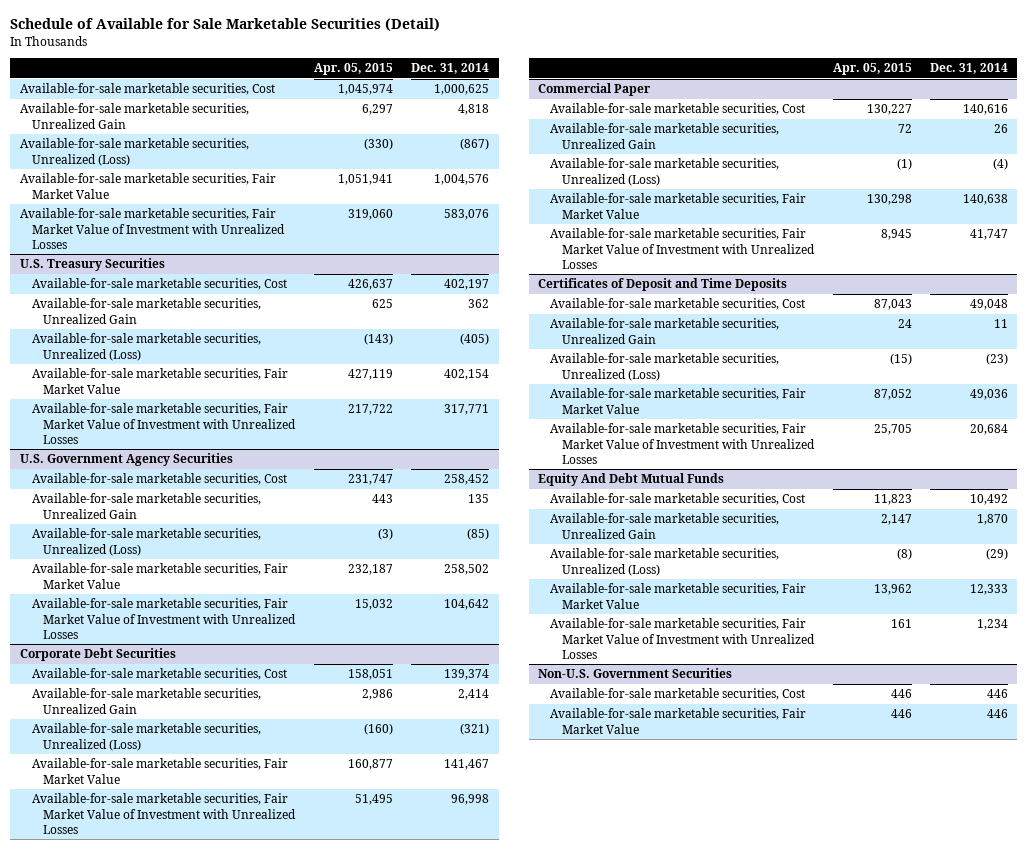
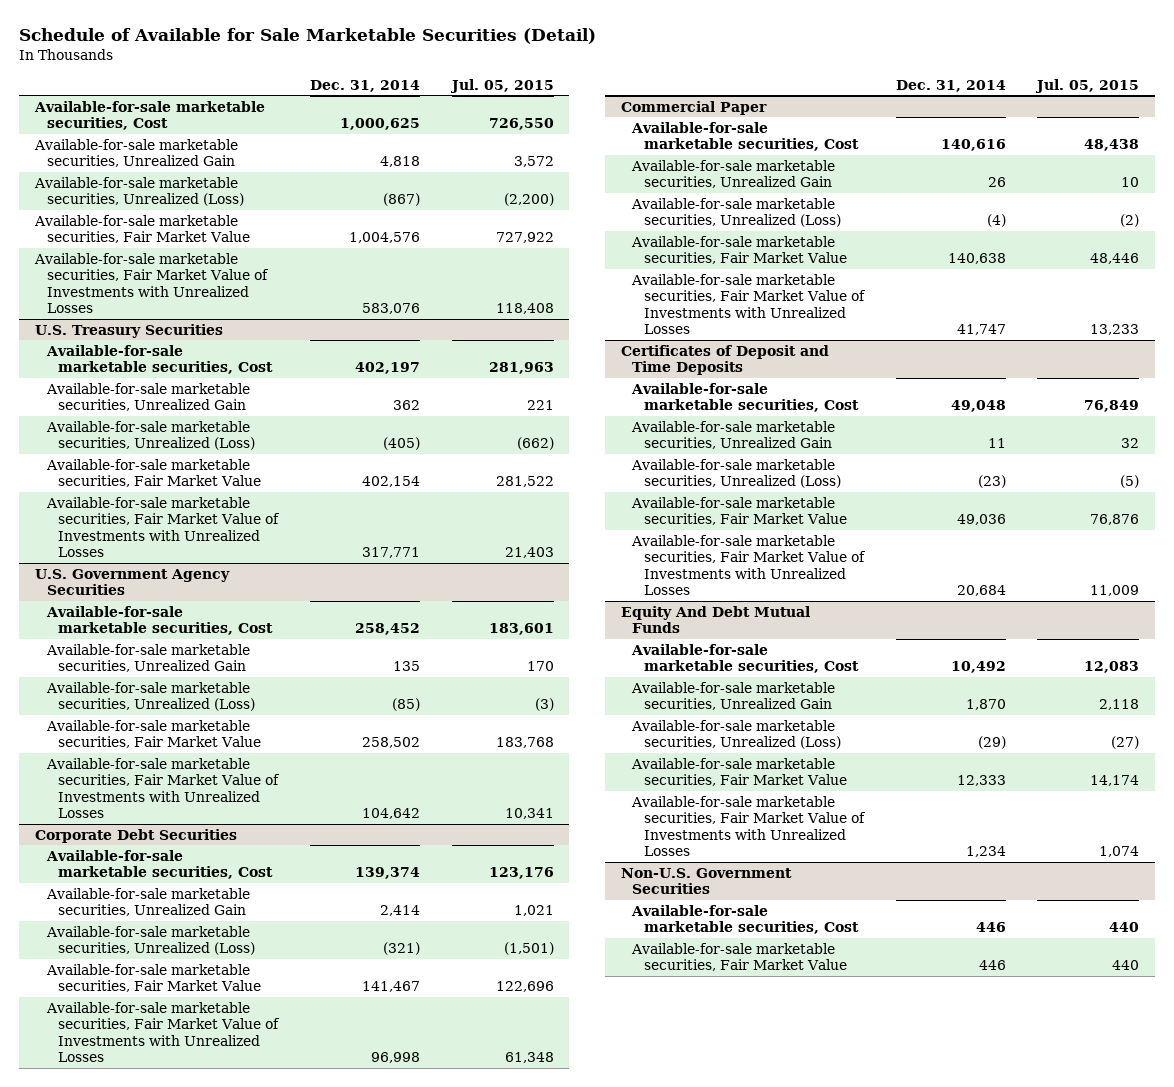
- | Apr. 05, 2015 | Dec. 31, 2014
+ | Dec. 31, 2014 | Jul. 05, 2015
- Available-for-sale marketable securities, Fair Market Value of Investment with Unrealized Losses | 319,060 | 583,076
+ Available-for-sale marketable securities, Fair Market Value of Investments with Unrealized Losses | 583,076 | 118,408
@ U.S. Treasury Securities
- Available-for-sale marketable securities, Fair Market Value of Investment with Unrealized Losses | 217,722 | 317,771
+ Available-for-sale marketable securities, Fair Market Value of Investments with Unrealized Losses | 317,771 | 21,403
@ U.S. Government Agency Securities
- Available-for-sale marketable securities, Fair Market Value of Investment with Unrealized Losses | 15,032 | 104,642
+ Available-for-sale marketable securities, Fair Market Value of Investments with Unrealized Losses | 104,642 | 10,341
@ Corporate Debt Securities
- Available-for-sale marketable securities, Fair Market Value of Investment with Unrealized Losses | 51,495 | 96,998
+ Available-for-sale marketable securities, Fair Market Value of Investments with Unrealized Losses | 96,998 | 61,348
@ Commercial Paper
- Available-for-sale marketable securities, Fair Market Value of Investment with Unrealized Losses | 8,945 | 41,747
+ Available-for-sale marketable securities, Fair Market Value of Investments with Unrealized Losses | 41,747 | 13,233
@ Certificates of Deposit and Time Deposits
- Available-for-sale marketable securities, Fair Market Value of Investment with Unrealized Losses | 25,705 | 20,684
+ Available-for-sale marketable securities, Fair Market Value of Investments with Unrealized Losses | 20,684 | 11,009
@ Equity And Debt Mutual Funds
- Available-for-sale marketable securities, Fair Market Value of Investment with Unrealized Losses | 161 | 1,234
+ Available-for-sale marketable securities, Fair Market Value of Investments with Unrealized Losses | 1,234 | 1,074

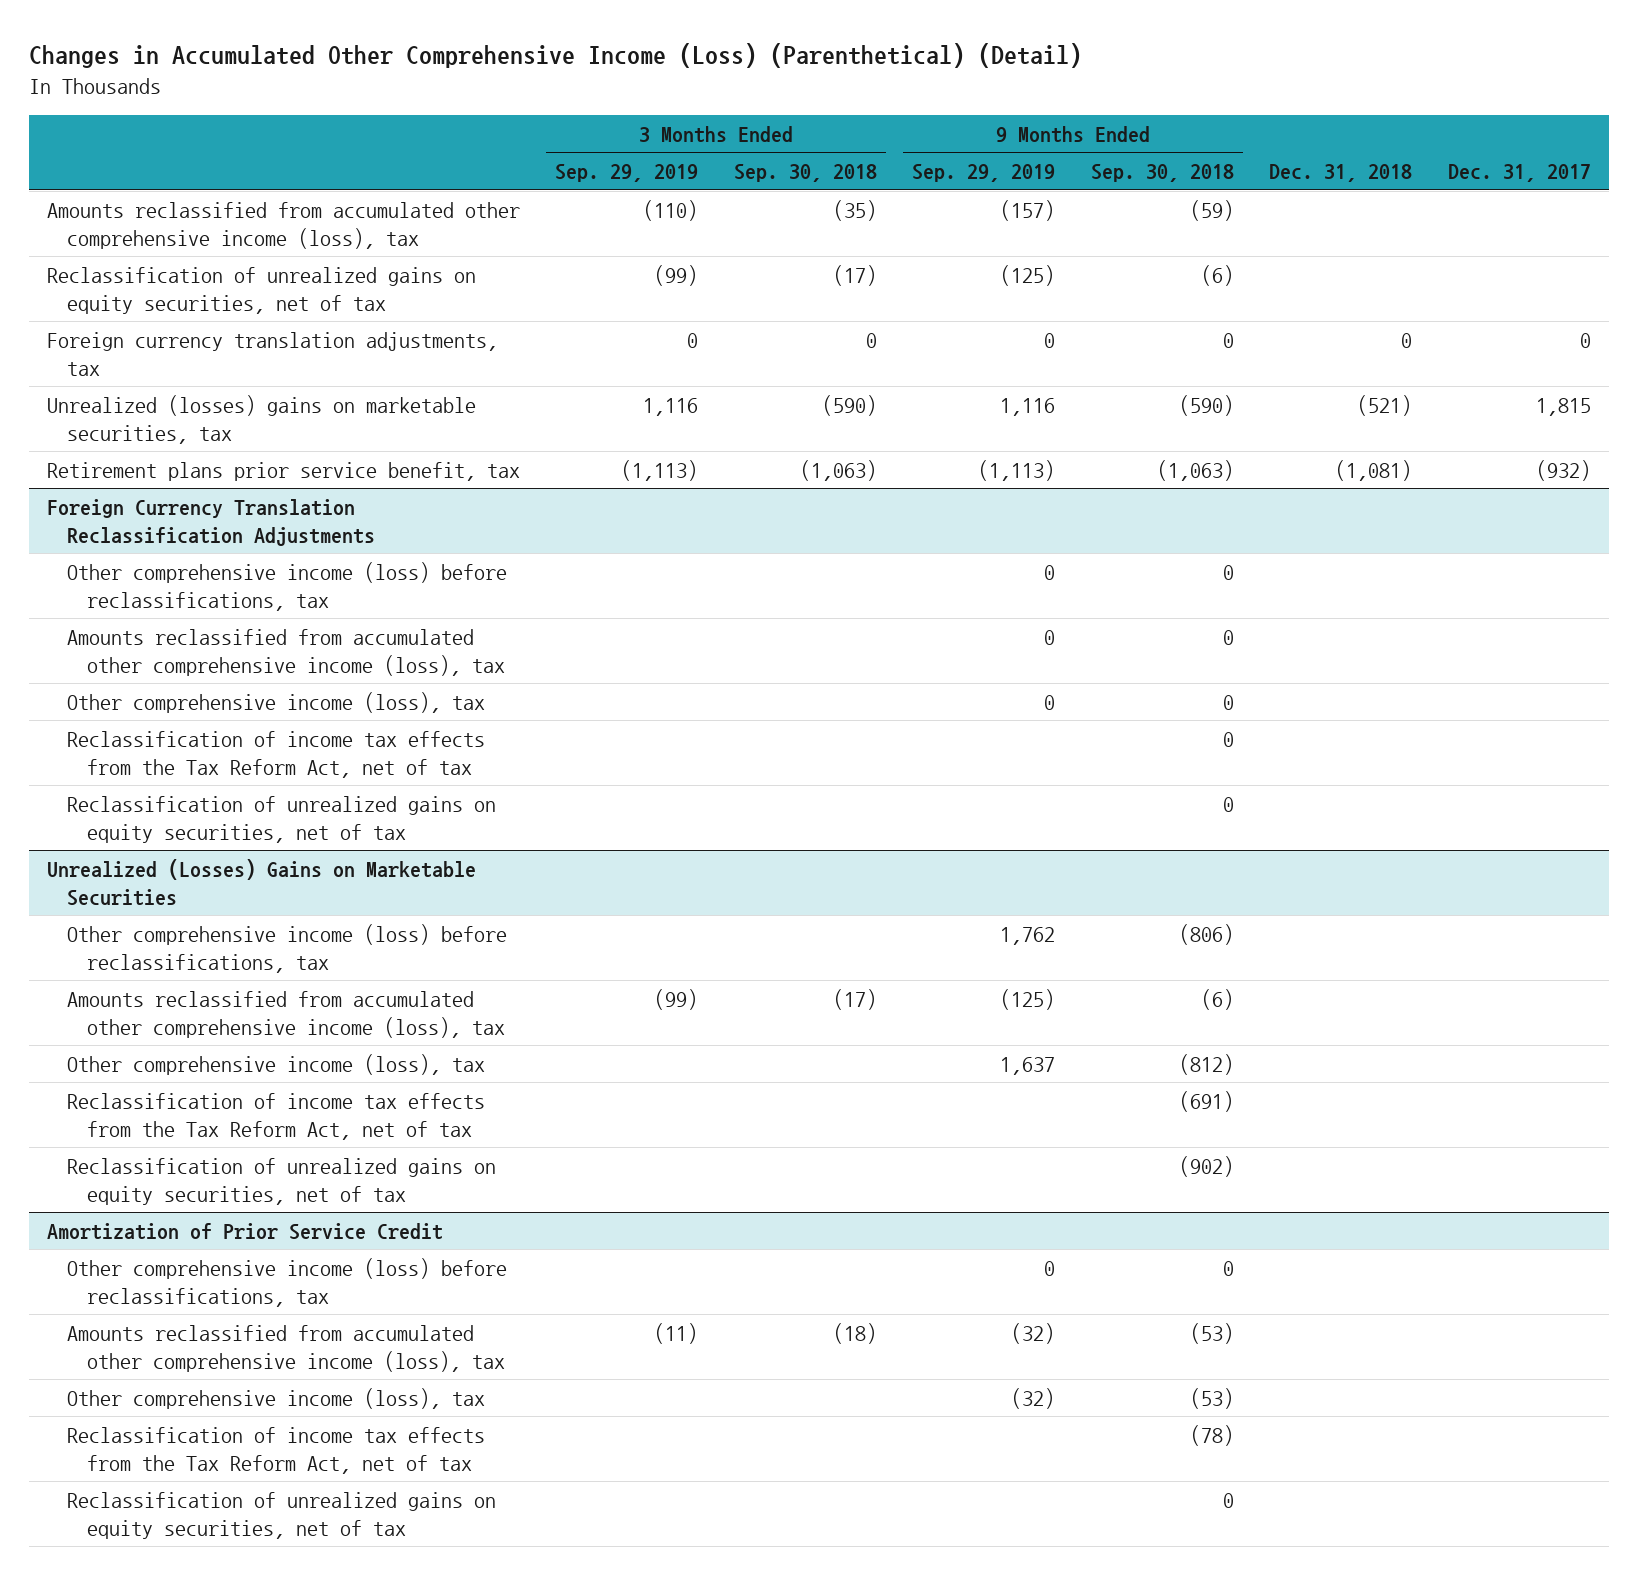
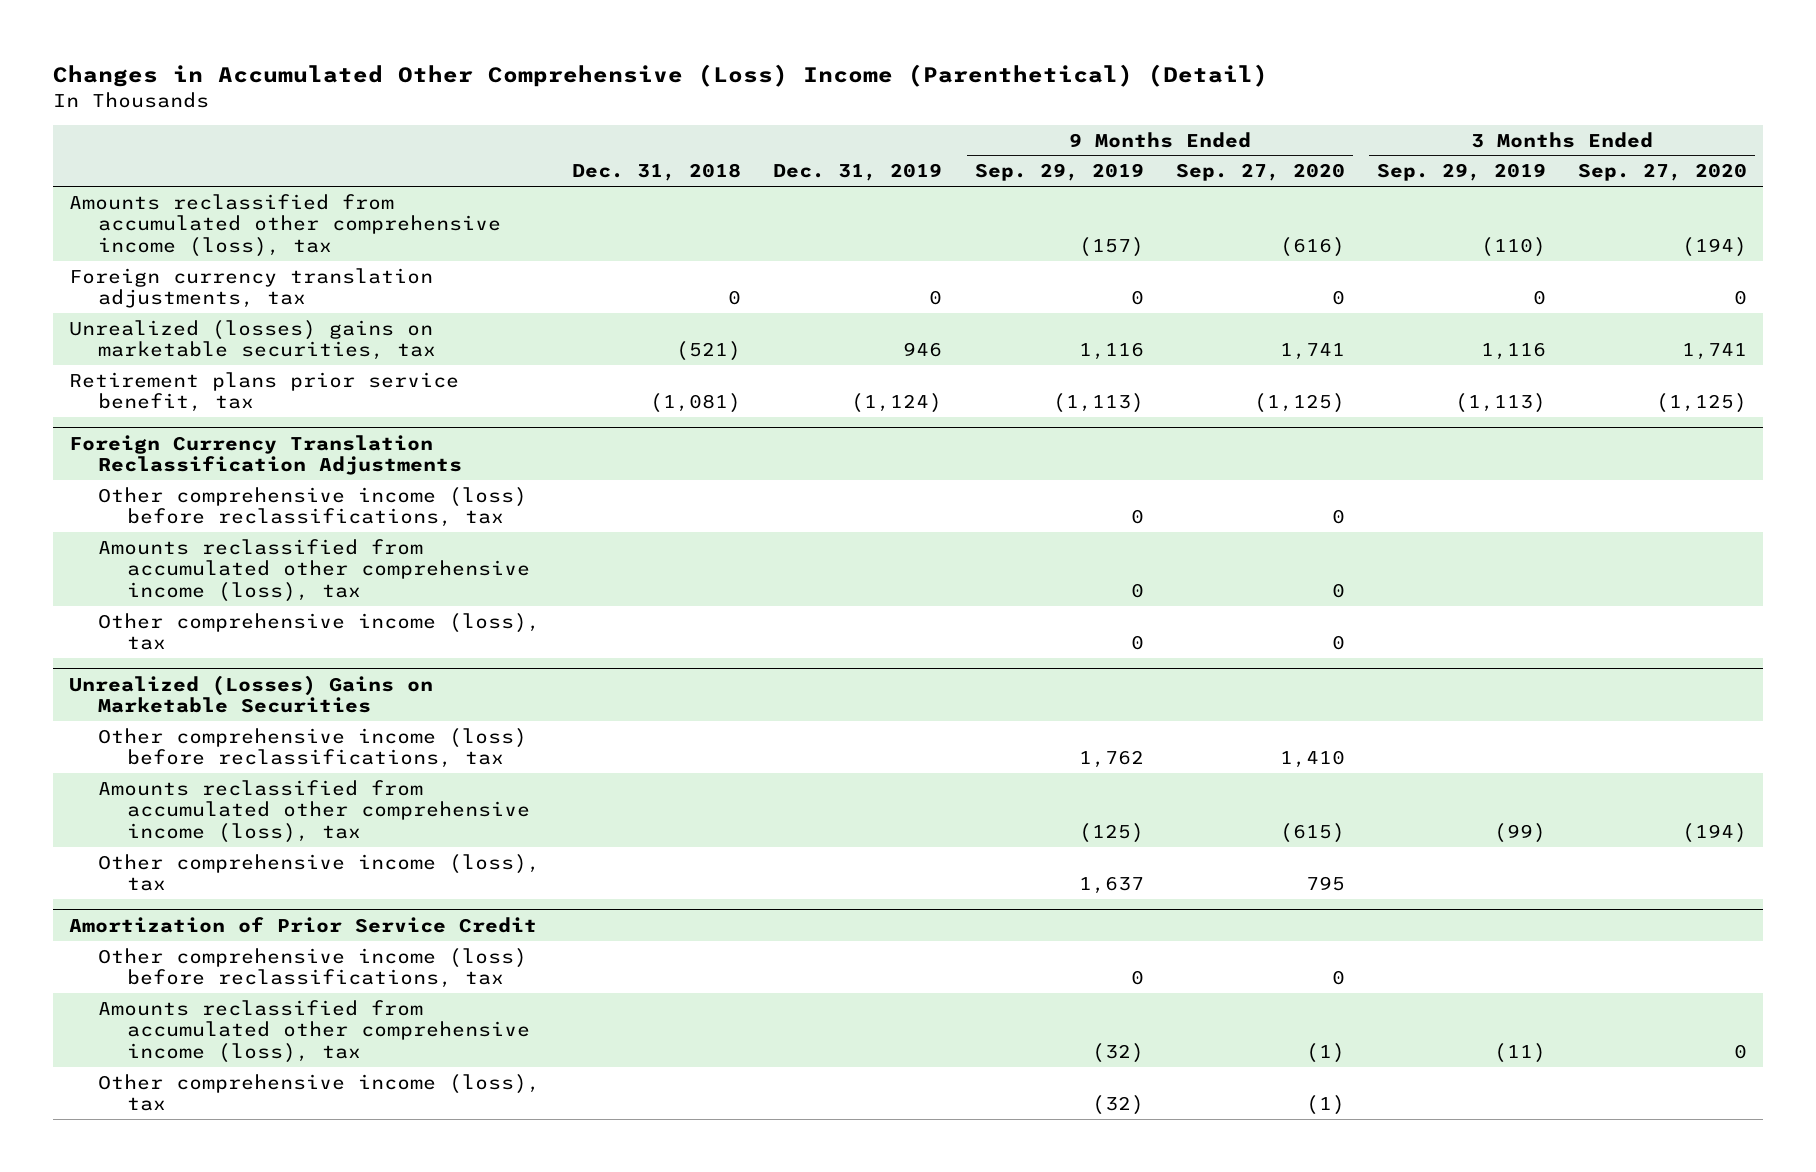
- Changes in Accumulated Other Comprehensive Income (Loss) (Parenthetical) (Detail)
+ Changes in Accumulated Other Comprehensive (Loss) Income (Parenthetical) (Detail)
- | 3 Months Ended Sep. 29, 2019 | 3 Months Ended Sep. 30, 2018 | 9 Months Ended Sep. 29, 2019 | 9 Months Ended Sep. 30, 2018 | Dec. 31, 2018 | Dec. 31, 2017
+ | Dec. 31, 2018 | Dec. 31, 2019 | 9 Months Ended Sep. 29, 2019 | 9 Months Ended Sep. 27, 2020 | 3 Months Ended Sep. 29, 2019 | 3 Months Ended Sep. 27, 2020
- Reclassification of unrealized gains on equity securities, net of tax | (99) | (17) | (125) | (6) | |
@ Foreign Currency Translation Reclassification Adjustments
- Reclassification of income tax effects from the Tax Reform Act, net of tax | | | | 0 | |
- Reclassification of unrealized gains on equity securities, net of tax | | | | 0 | |
@ Unrealized (Losses) Gains on Marketable Securities
- Reclassification of income tax effects from the Tax Reform Act, net of tax | | | | (691) | |
- Reclassification of unrealized gains on equity securities, net of tax | | | | (902) | |
@ Amortization of Prior Service Credit
- Reclassification of income tax effects from the Tax Reform Act, net of tax | | | | (78) | |
- Reclassification of unrealized gains on equity securities, net of tax | | | | 0 | |

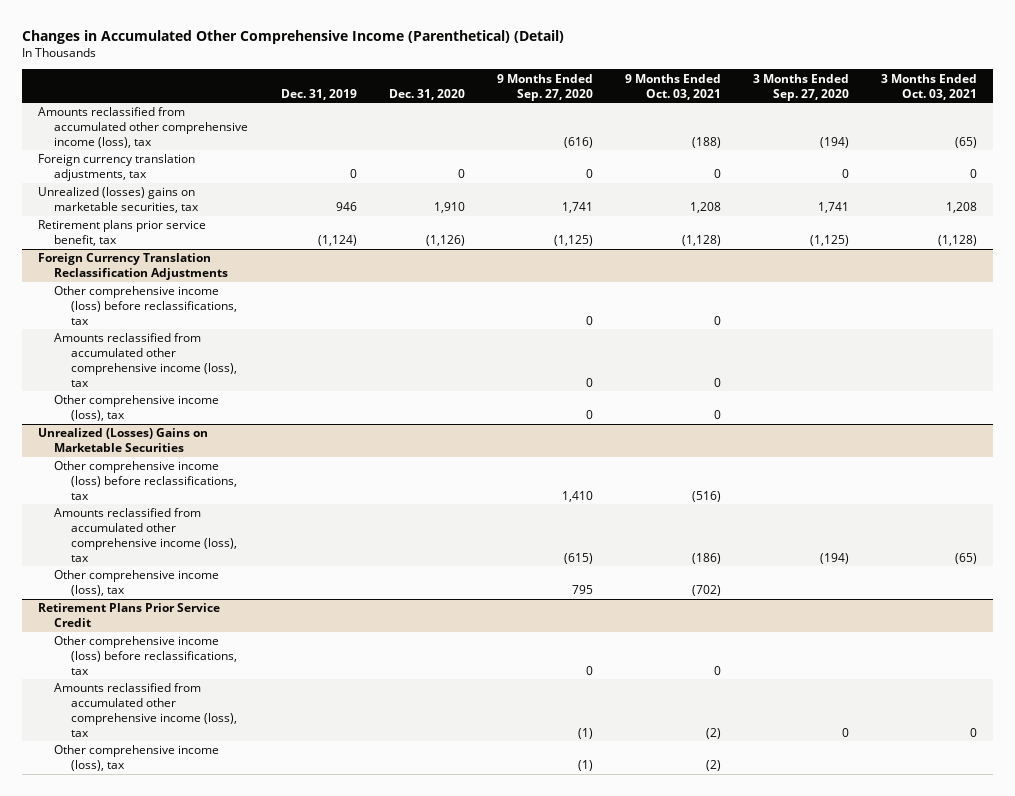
- Changes in Accumulated Other Comprehensive (Loss) Income (Parenthetical) (Detail)
+ Changes in Accumulated Other Comprehensive Income (Parenthetical) (Detail)
- | Dec. 31, 2018 | Dec. 31, 2019 | 9 Months Ended Sep. 29, 2019 | 9 Months Ended Sep. 27, 2020 | 3 Months Ended Sep. 29, 2019 | 3 Months Ended Sep. 27, 2020
+ | Dec. 31, 2019 | Dec. 31, 2020 | 9 Months Ended Sep. 27, 2020 | 9 Months Ended Oct. 03, 2021 | 3 Months Ended Sep. 27, 2020 | 3 Months Ended Oct. 03, 2021
- Amortization of Prior Service Credit
+ Retirement Plans Prior Service Credit

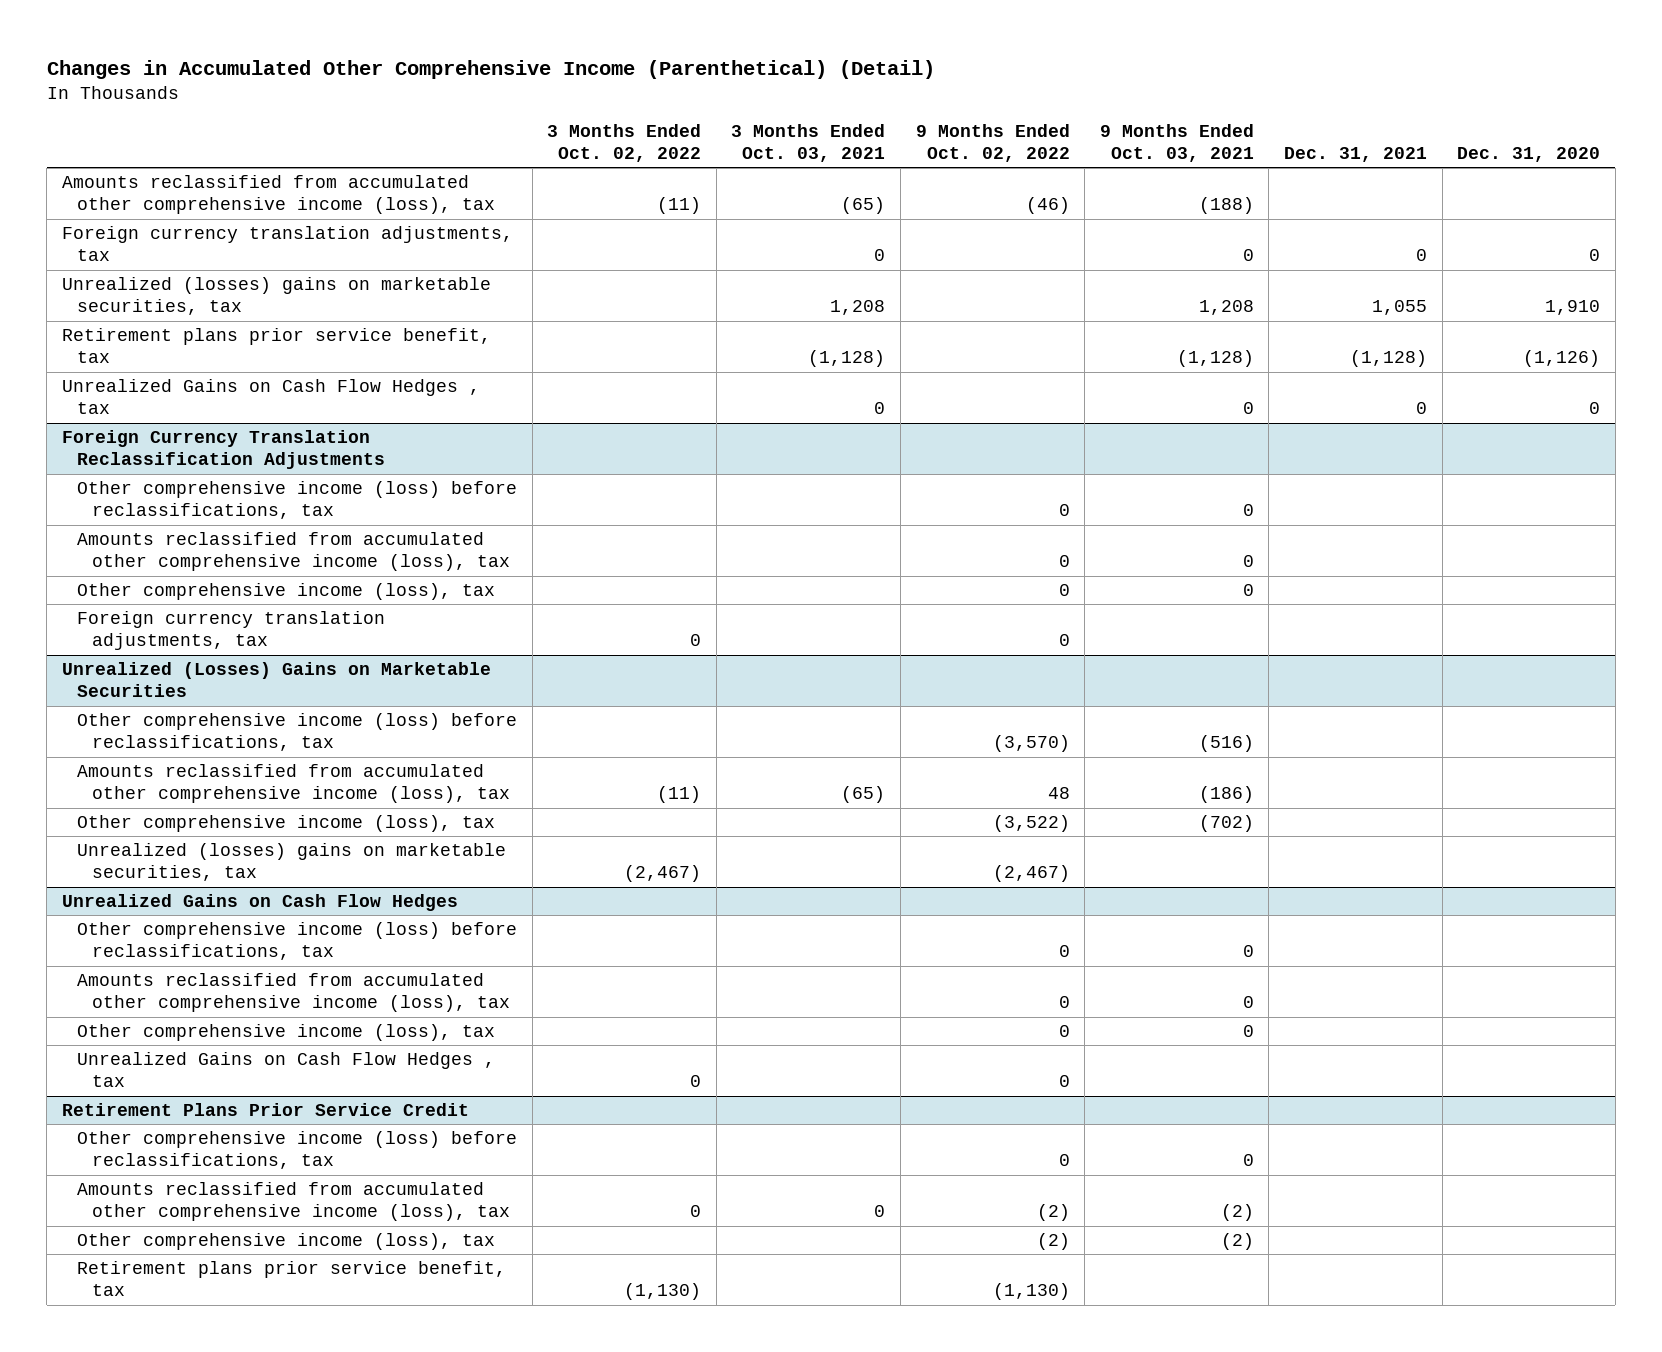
- | Dec. 31, 2019 | Dec. 31, 2020 | 9 Months Ended Sep. 27, 2020 | 9 Months Ended Oct. 03, 2021 | 3 Months Ended Sep. 27, 2020 | 3 Months Ended Oct. 03, 2021
+ | 3 Months Ended Oct. 02, 2022 | 3 Months Ended Oct. 03, 2021 | 9 Months Ended Oct. 02, 2022 | 9 Months Ended Oct. 03, 2021 | Dec. 31, 2021 | Dec. 31, 2020
+ Unrealized Gains on Cash Flow Hedges , tax | | 0 | | 0 | 0 | 0
@ Foreign Currency Translation Reclassification Adjustments
+ Foreign currency translation adjustments, tax | 0 | | 0 | | |
@ Unrealized (Losses) Gains on Marketable Securities
+ Unrealized (losses) gains on marketable securities, tax | (2,467) | | (2,467) | | |
+ Unrealized Gains on Cash Flow Hedges
+ Other comprehensive income (loss) before reclassifications, tax | | | 0 | 0 | |
+ Amounts reclassified from accumulated other comprehensive income (loss), tax | | | 0 | 0 | |
+ Other comprehensive income (loss), tax | | | 0 | 0 | |
+ Unrealized Gains on Cash Flow Hedges , tax | 0 | | 0 | | |
@ Retirement Plans Prior Service Credit
+ Retirement plans prior service benefit, tax | (1,130) | | (1,130) | | |

